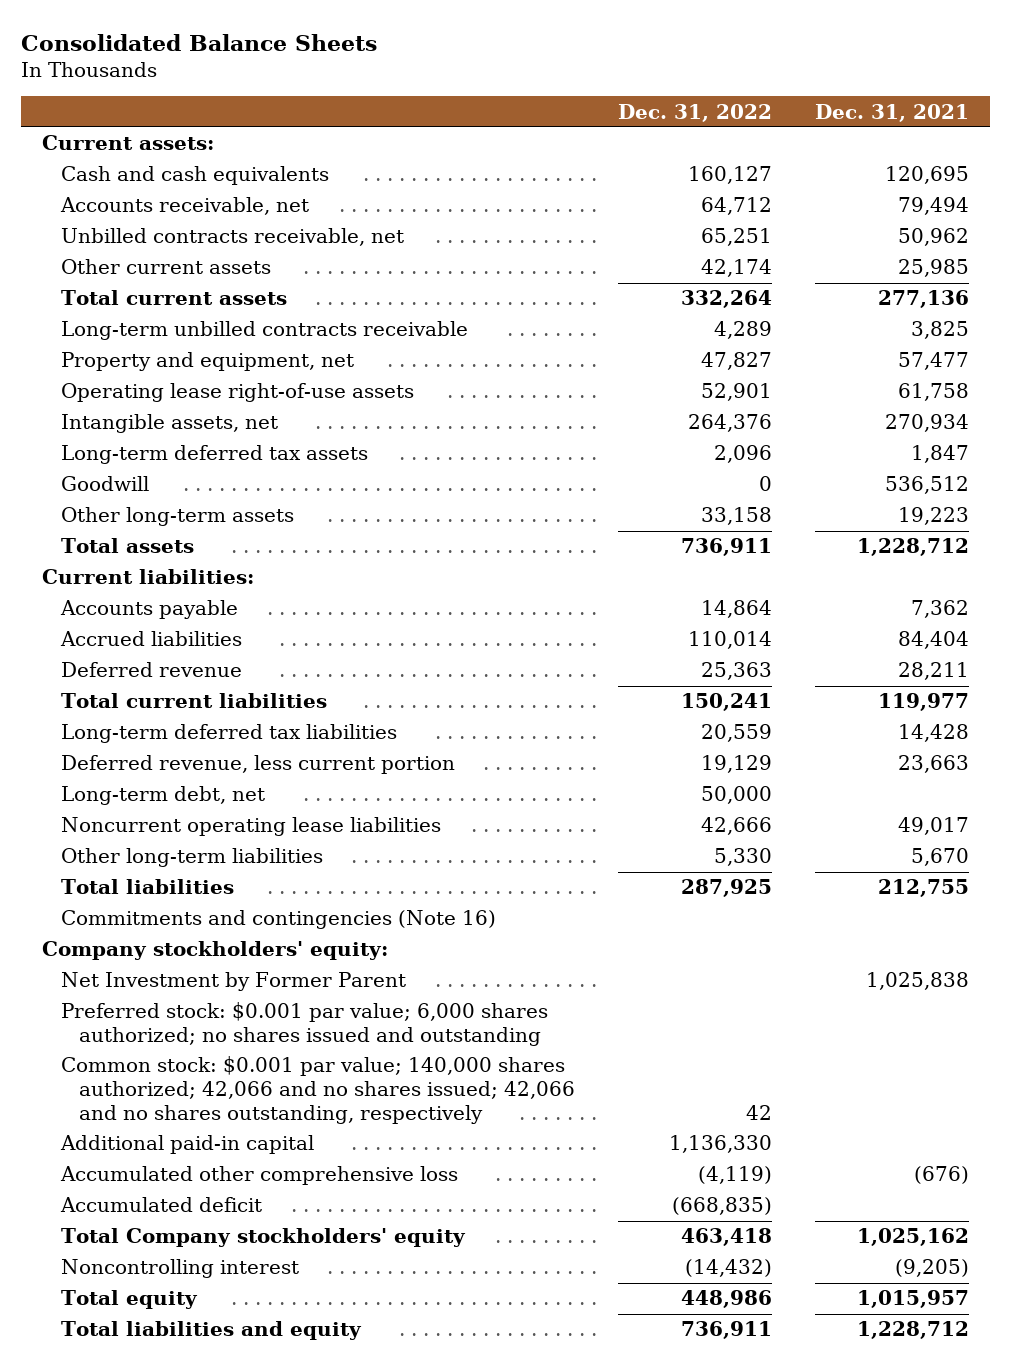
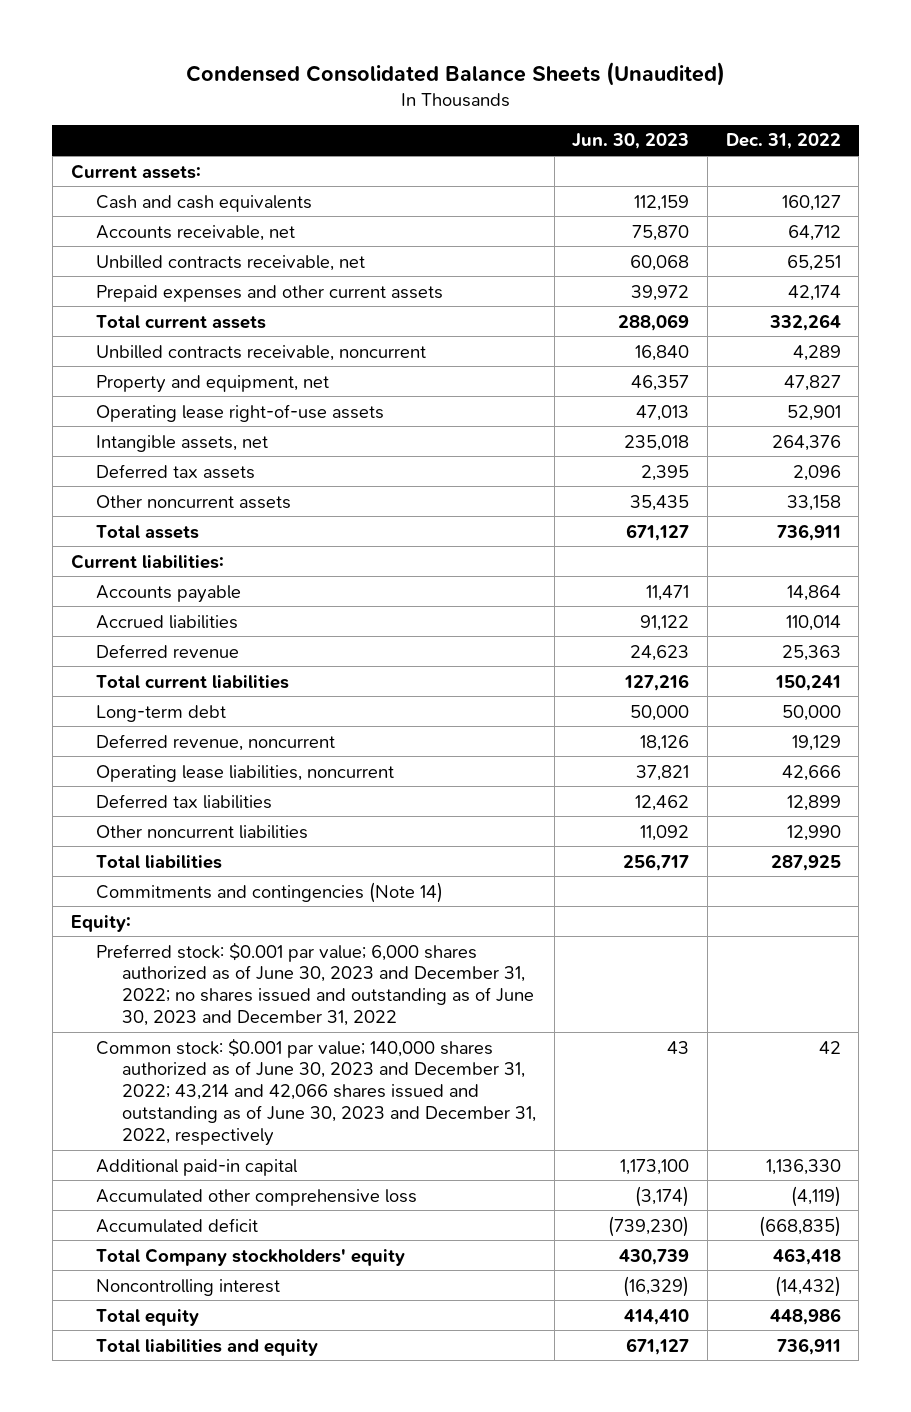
- Consolidated Balance Sheets
+ Condensed Consolidated Balance Sheets (Unaudited)
- | Dec. 31, 2022 | Dec. 31, 2021
+ | Jun. 30, 2023 | Dec. 31, 2022
- Other current assets | 42,174 | 25,985
+ Prepaid expenses and other current assets | 39,972 | 42,174
- Long-term unbilled contracts receivable | 4,289 | 3,825
+ Unbilled contracts receivable, noncurrent | 16,840 | 4,289
- Long-term deferred tax assets | 2,096 | 1,847
- Goodwill | 0 | 536,512
- Other long-term assets | 33,158 | 19,223
+ Deferred tax assets | 2,395 | 2,096
+ Other noncurrent assets | 35,435 | 33,158
- Long-term deferred tax liabilities | 20,559 | 14,428
- Deferred revenue, less current portion | 19,129 | 23,663
- Long-term debt, net | 50,000 |
- Noncurrent operating lease liabilities | 42,666 | 49,017
- Other long-term liabilities | 5,330 | 5,670
+ Long-term debt | 50,000 | 50,000
+ Deferred revenue, noncurrent | 18,126 | 19,129
+ Operating lease liabilities, noncurrent | 37,821 | 42,666
+ Deferred tax liabilities | 12,462 | 12,899
+ Other noncurrent liabilities | 11,092 | 12,990
- Commitments and contingencies (Note 16)
- Company stockholders' equity:
- Net Investment by Former Parent | | 1,025,838
- Preferred stock: $0.001 par value; 6,000 shares authorized; no shares issued and outstanding
- Common stock: $0.001 par value; 140,000 shares authorized; 42,066 and no shares issued; 42,066 and no shares outstanding, respectively | 42 |
+ Commitments and contingencies (Note 14)
+ Equity:
+ Preferred stock: $0.001 par value; 6,000 shares authorized as of June 30, 2023 and December 31, 2022; no shares issued and outstanding as of June 30, 2023 and December 31, 2022
+ Common stock: $0.001 par value; 140,000 shares authorized as of June 30, 2023 and December 31, 2022; 43,214 and 42,066 shares issued and outstanding as of June 30, 2023 and December 31, 2022, respectively | 43 | 42

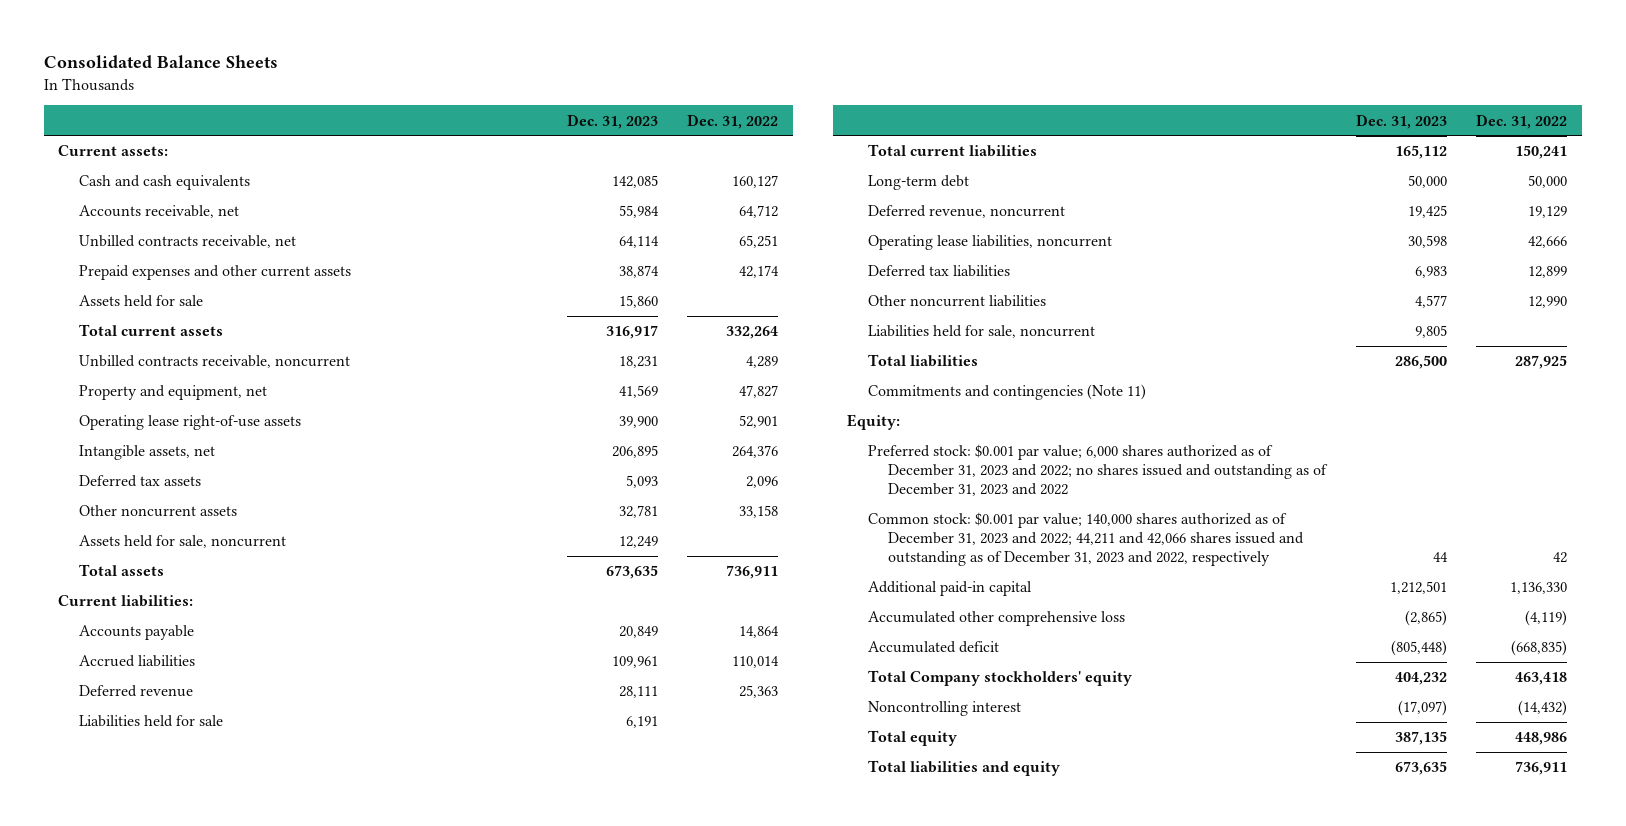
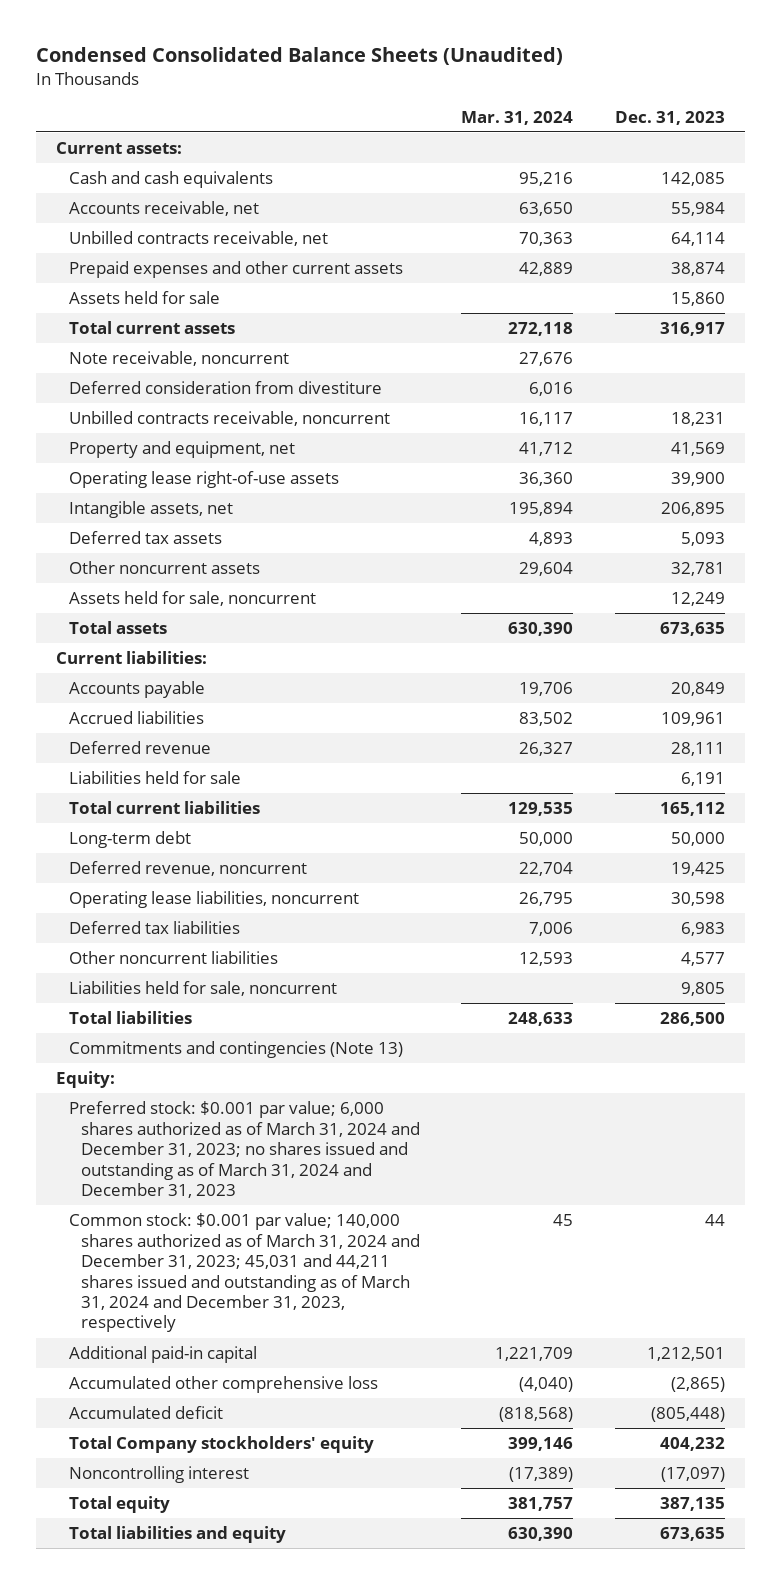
- Consolidated Balance Sheets
+ Condensed Consolidated Balance Sheets (Unaudited)
- | Dec. 31, 2023 | Dec. 31, 2022
+ | Mar. 31, 2024 | Dec. 31, 2023
+ Note receivable, noncurrent | 27,676 |
+ Deferred consideration from divestiture | 6,016 |
- Commitments and contingencies (Note 11)
+ Commitments and contingencies (Note 13)
- Preferred stock: $0.001 par value; 6,000 shares authorized as of December 31, 2023 and 2022; no shares issued and outstanding as of December 31, 2023 and 2022
- Common stock: $0.001 par value; 140,000 shares authorized as of December 31, 2023 and 2022; 44,211 and 42,066 shares issued and outstanding as of December 31, 2023 and 2022, respectively | 44 | 42
+ Preferred stock: $0.001 par value; 6,000 shares authorized as of March 31, 2024 and December 31, 2023; no shares issued and outstanding as of March 31, 2024 and December 31, 2023
+ Common stock: $0.001 par value; 140,000 shares authorized as of March 31, 2024 and December 31, 2023; 45,031 and 44,211 shares issued and outstanding as of March 31, 2024 and December 31, 2023, respectively | 45 | 44

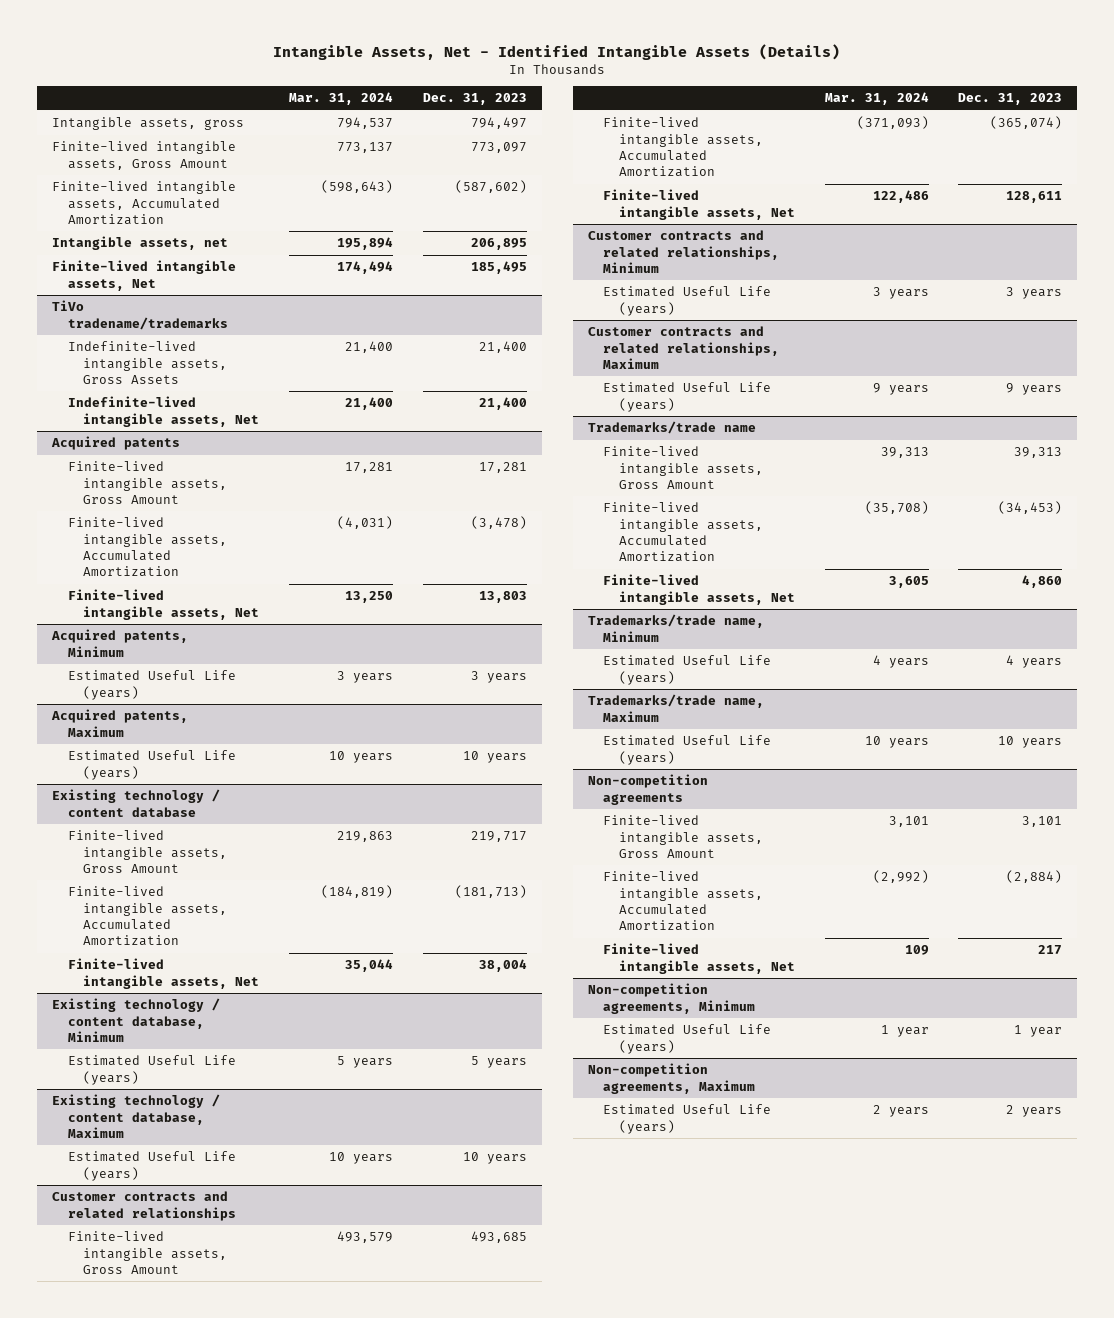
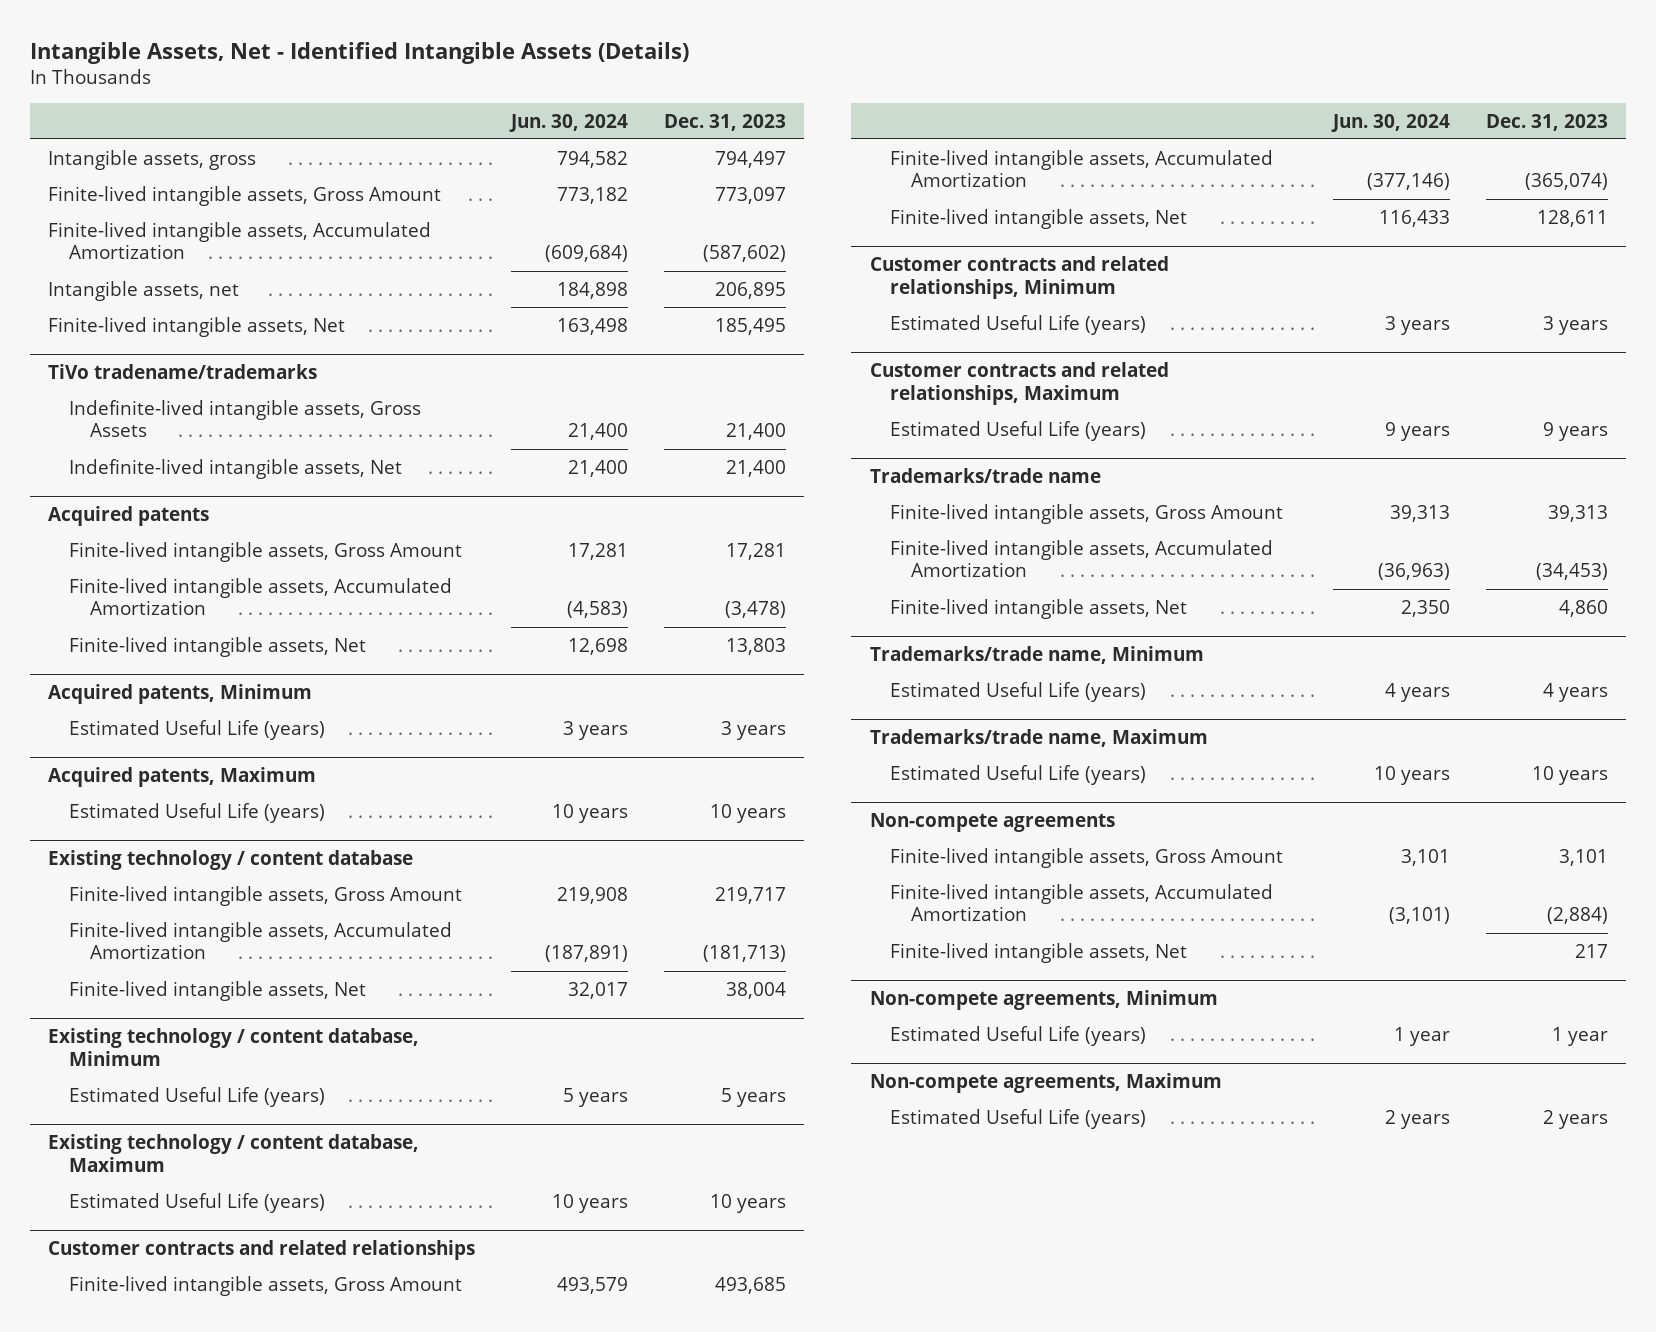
- | Mar. 31, 2024 | Dec. 31, 2023
+ | Jun. 30, 2024 | Dec. 31, 2023
- Non-competition agreements
+ Non-compete agreements
- Non-competition agreements, Minimum
+ Non-compete agreements, Minimum
- Non-competition agreements, Maximum
+ Non-compete agreements, Maximum

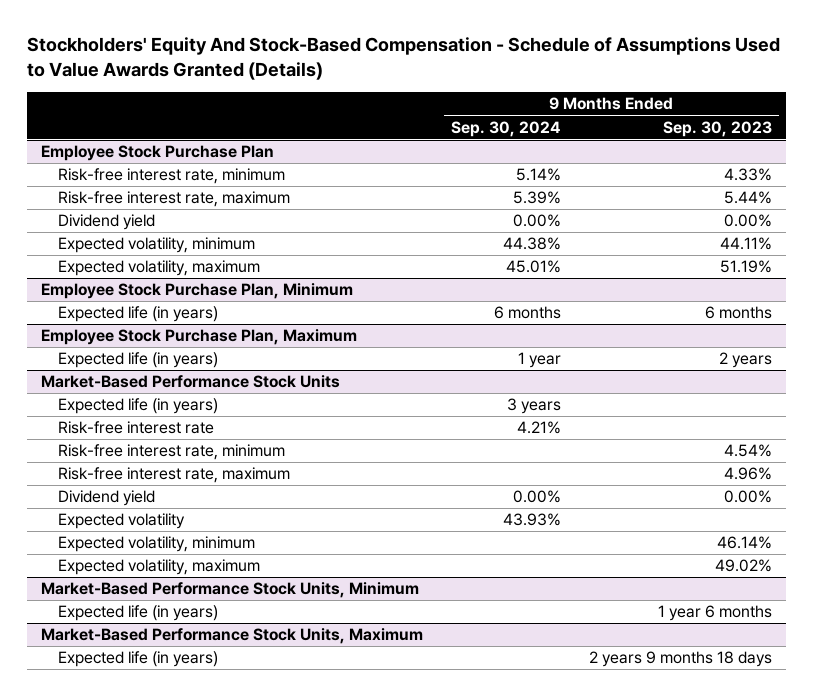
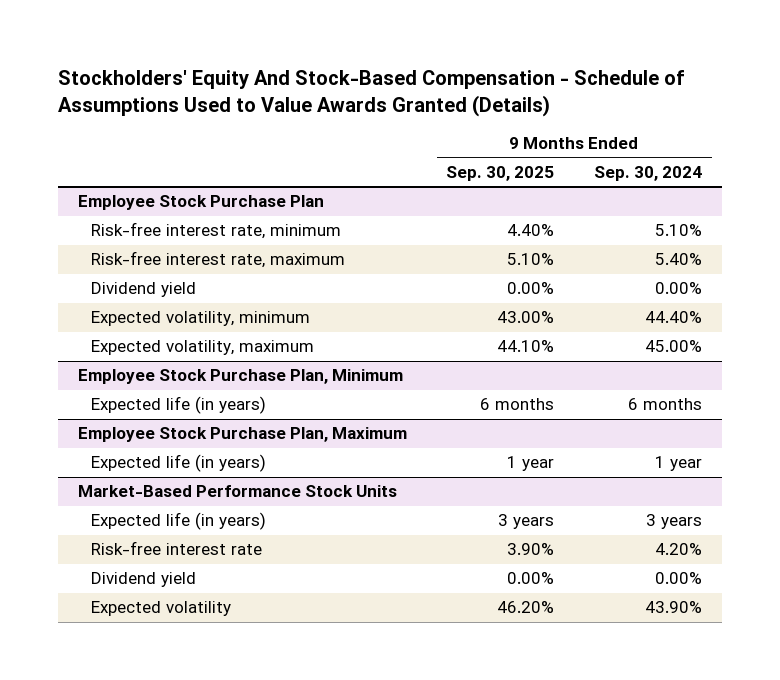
- | 9 Months Ended Sep. 30, 2024 | 9 Months Ended Sep. 30, 2023
+ | 9 Months Ended Sep. 30, 2025 | 9 Months Ended Sep. 30, 2024
@ Employee Stock Purchase Plan
- Risk-free interest rate, minimum | 5.14% | 4.33%
- Risk-free interest rate, maximum | 5.39% | 5.44%
+ Risk-free interest rate, minimum | 4.40% | 5.10%
+ Risk-free interest rate, maximum | 5.10% | 5.40%
- Expected volatility, minimum | 44.38% | 44.11%
- Expected volatility, maximum | 45.01% | 51.19%
+ Expected volatility, minimum | 43.00% | 44.40%
+ Expected volatility, maximum | 44.10% | 45.00%
@ Market-Based Performance Stock Units
- Risk-free interest rate | 4.21% |
- Risk-free interest rate, minimum | | 4.54%
- Risk-free interest rate, maximum | | 4.96%
+ Risk-free interest rate | 3.90% | 4.20%
- Expected volatility | 43.93% |
- Expected volatility, minimum | | 46.14%
- Expected volatility, maximum | | 49.02%
- Market-Based Performance Stock Units, Minimum
- Expected life (in years) | | 1 year 6 months
- Market-Based Performance Stock Units, Maximum
- Expected life (in years) | | 2 years 9 months 18 days
@ Market-Based Performance Stock Units
+ Expected volatility | 46.20% | 43.90%

